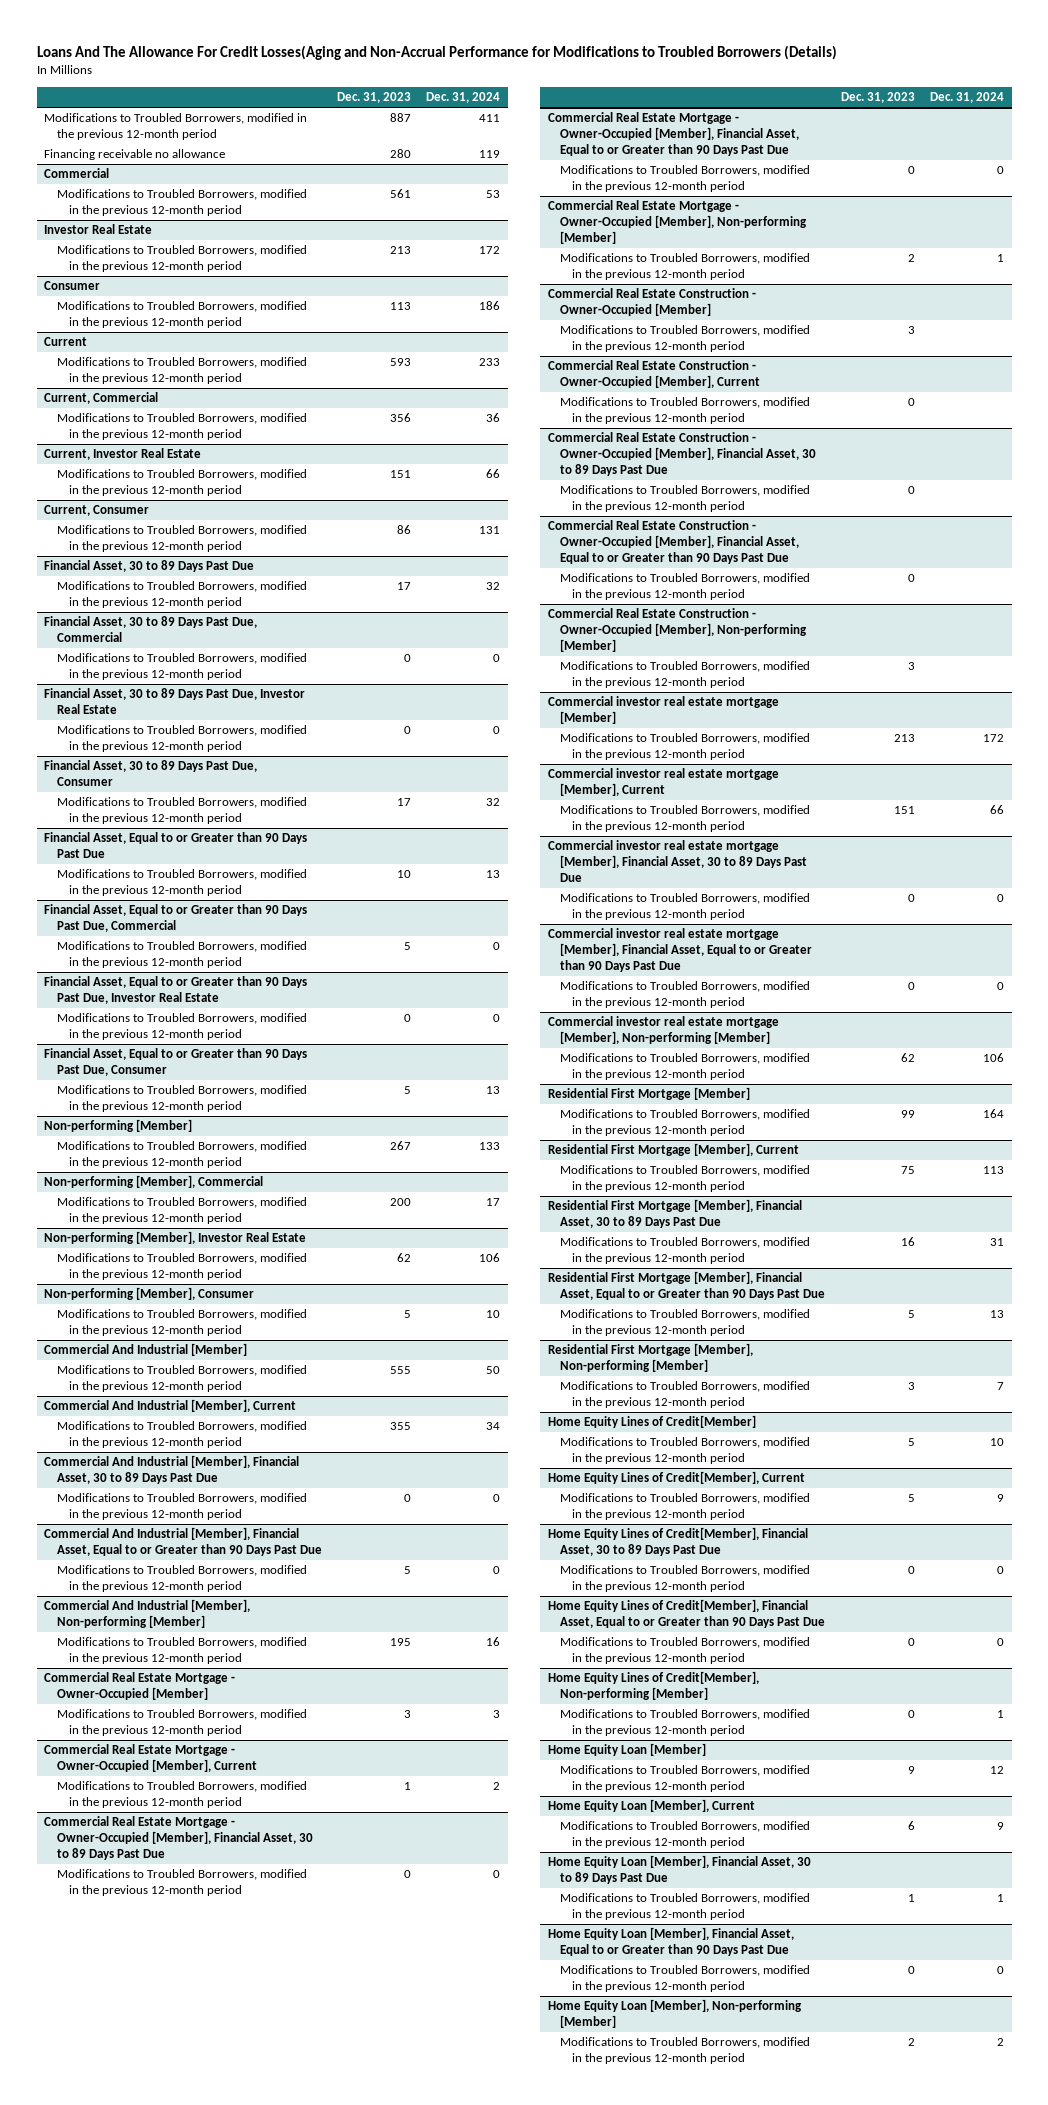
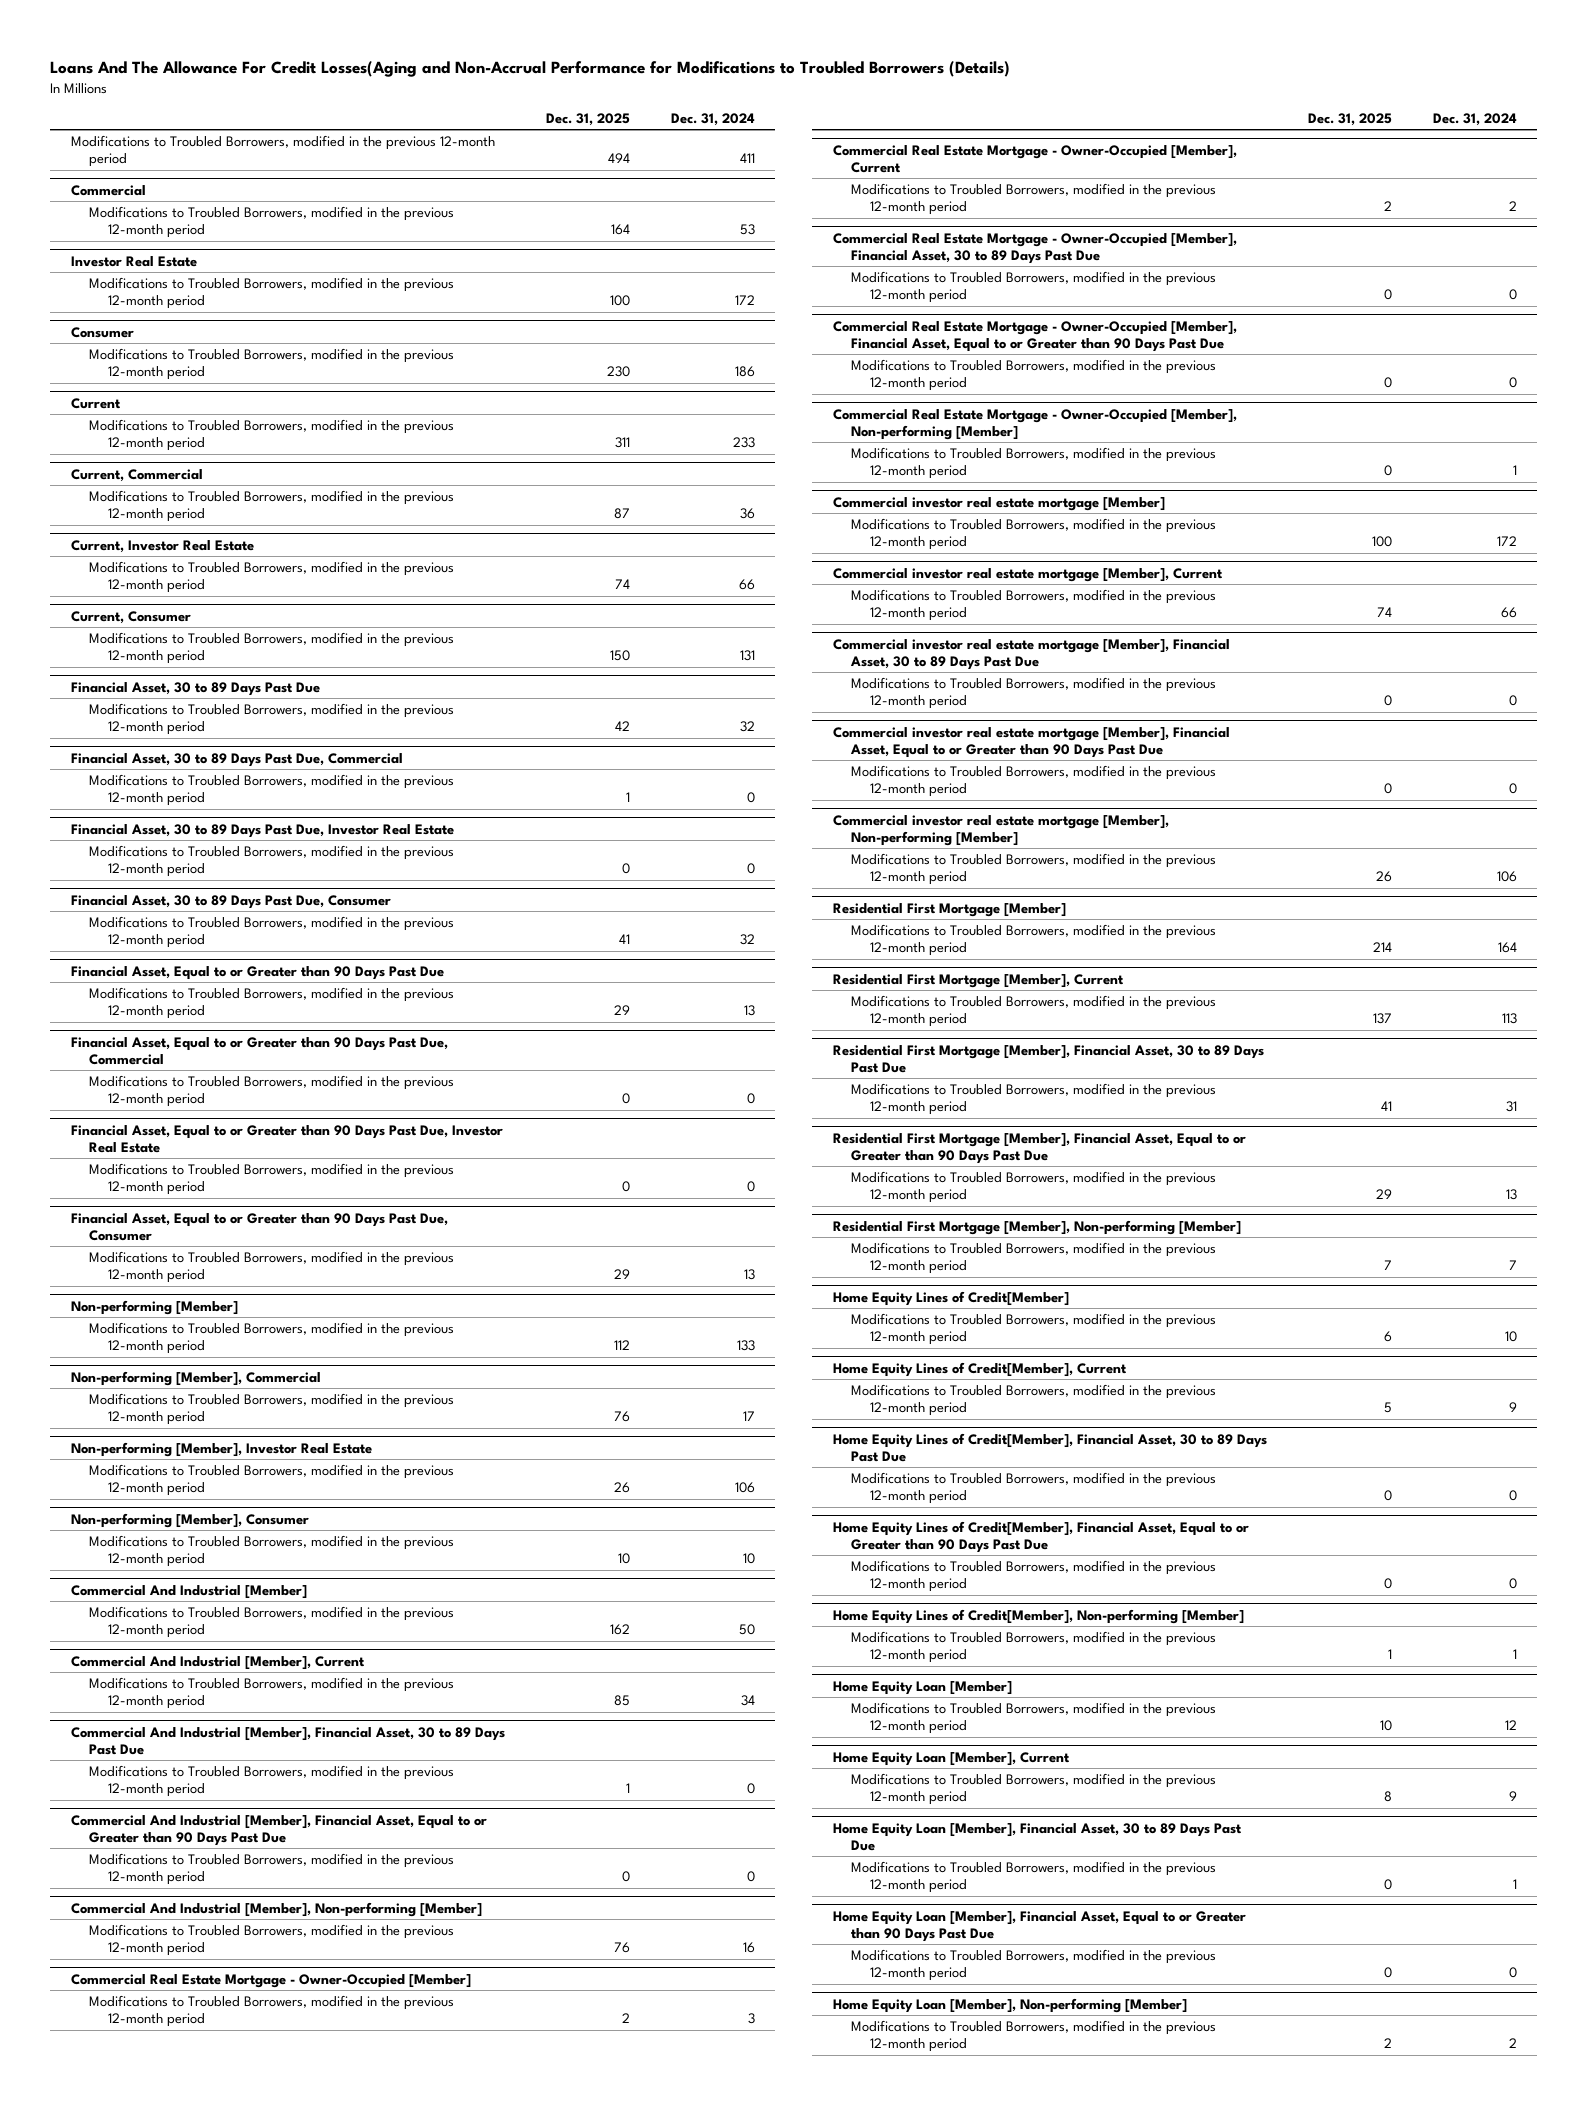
- | Dec. 31, 2023 | Dec. 31, 2024
+ | Dec. 31, 2025 | Dec. 31, 2024
- Financing receivable no allowance | 280 | 119
- Commercial Real Estate Construction - Owner-Occupied [Member]
- Modifications to Troubled Borrowers, modified in the previous 12-month period | 3 |
- Commercial Real Estate Construction - Owner-Occupied [Member], Current
- Modifications to Troubled Borrowers, modified in the previous 12-month period | 0 |
- Commercial Real Estate Construction - Owner-Occupied [Member], Financial Asset, 30 to 89 Days Past Due
- Modifications to Troubled Borrowers, modified in the previous 12-month period | 0 |
- Commercial Real Estate Construction - Owner-Occupied [Member], Financial Asset, Equal to or Greater than 90 Days Past Due
- Modifications to Troubled Borrowers, modified in the previous 12-month period | 0 |
- Commercial Real Estate Construction - Owner-Occupied [Member], Non-performing [Member]
- Modifications to Troubled Borrowers, modified in the previous 12-month period | 3 |

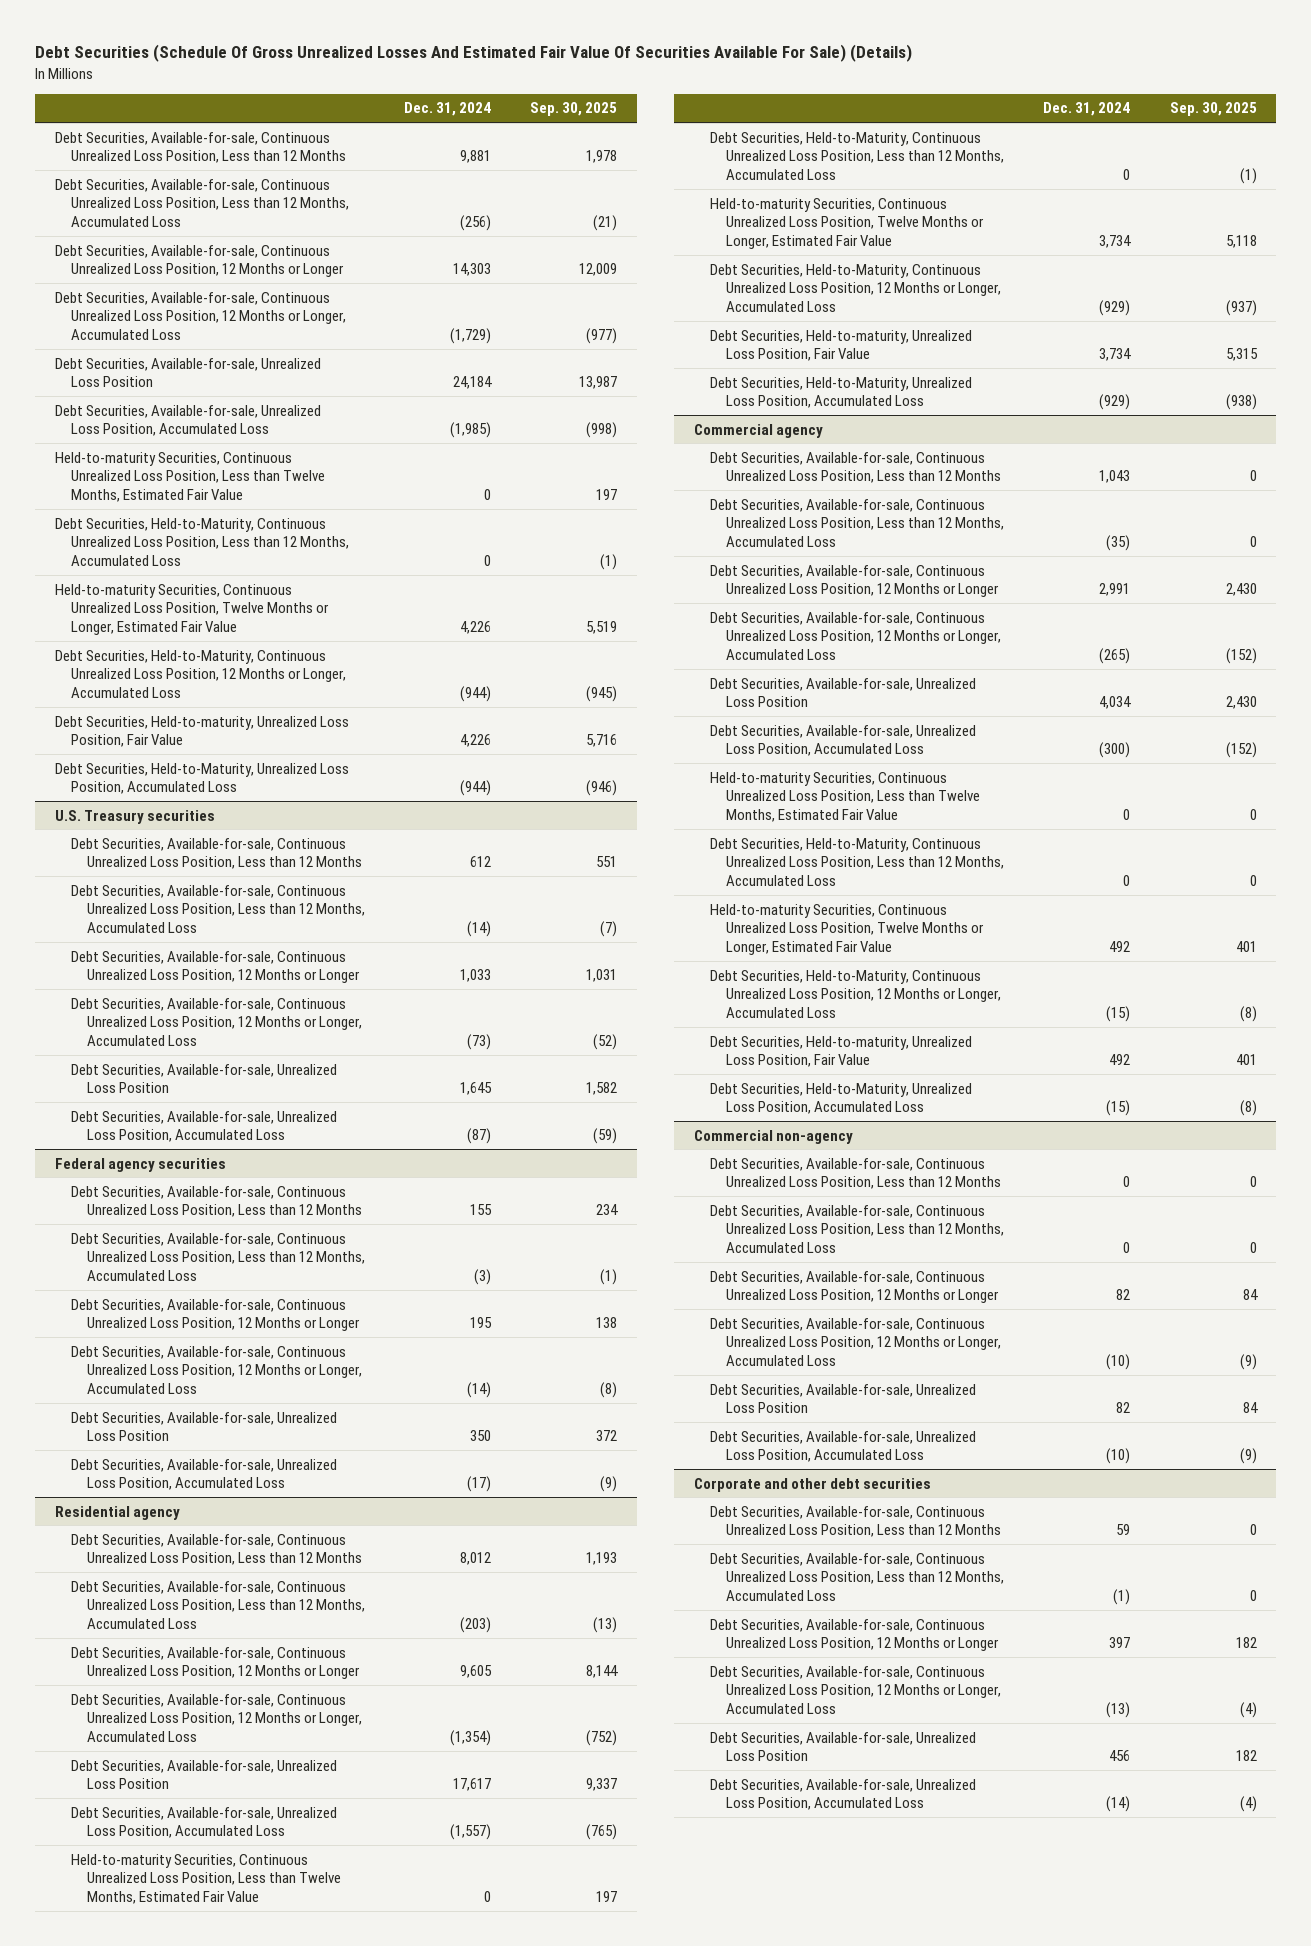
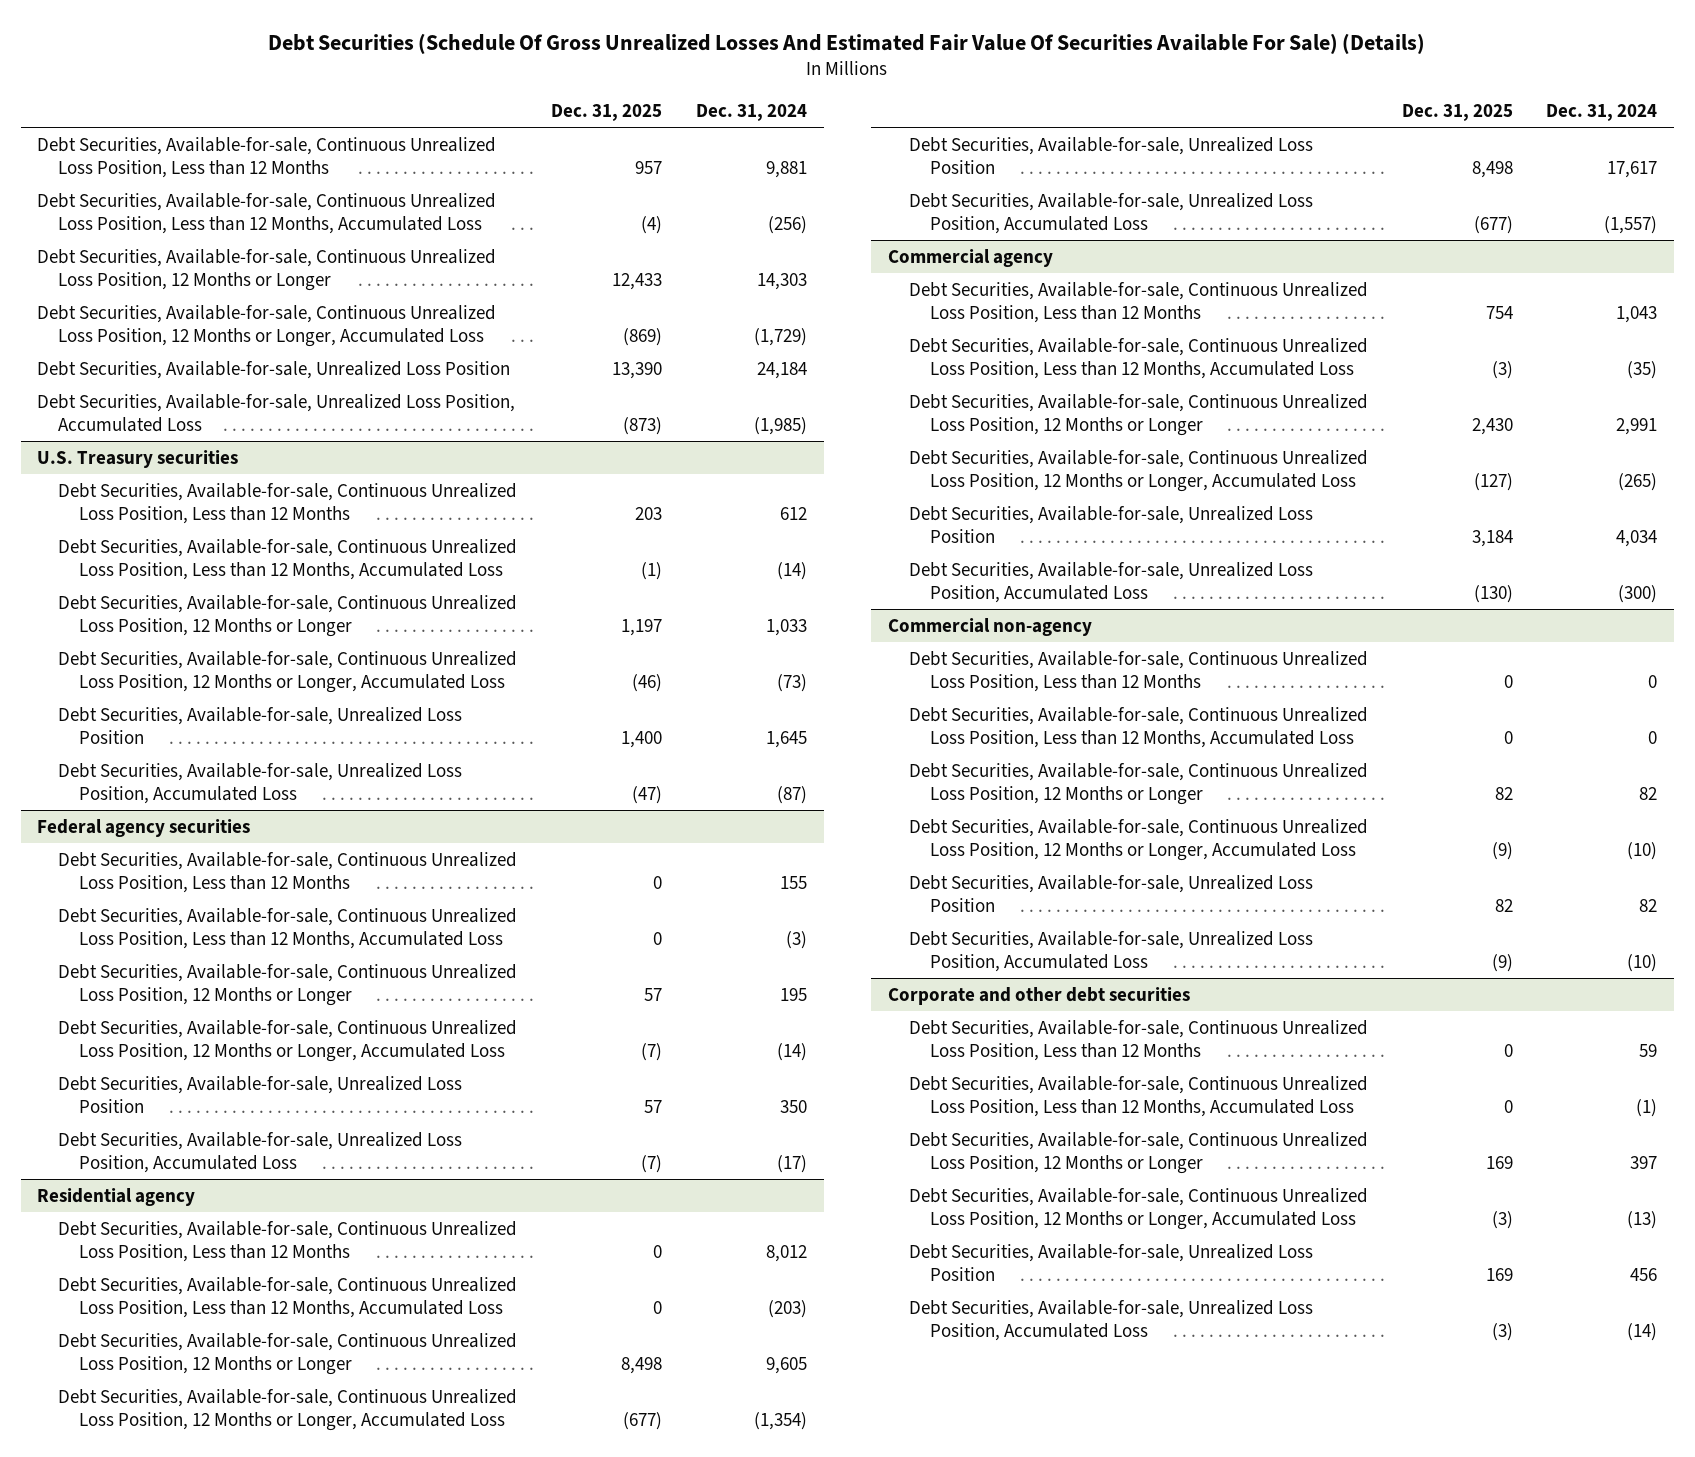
- | Dec. 31, 2024 | Sep. 30, 2025
+ | Dec. 31, 2025 | Dec. 31, 2024
- Held-to-maturity Securities, Continuous Unrealized Loss Position, Less than Twelve Months, Estimated Fair Value | 0 | 197
- Debt Securities, Held-to-Maturity, Continuous Unrealized Loss Position, Less than 12 Months, Accumulated Loss | 0 | (1)
- Held-to-maturity Securities, Continuous Unrealized Loss Position, Twelve Months or Longer, Estimated Fair Value | 4,226 | 5,519
- Debt Securities, Held-to-Maturity, Continuous Unrealized Loss Position, 12 Months or Longer, Accumulated Loss | (944) | (945)
- Debt Securities, Held-to-maturity, Unrealized Loss Position, Fair Value | 4,226 | 5,716
- Debt Securities, Held-to-Maturity, Unrealized Loss Position, Accumulated Loss | (944) | (946)
@ Residential agency
- Held-to-maturity Securities, Continuous Unrealized Loss Position, Less than Twelve Months, Estimated Fair Value | 0 | 197
- Debt Securities, Held-to-Maturity, Continuous Unrealized Loss Position, Less than 12 Months, Accumulated Loss | 0 | (1)
- Held-to-maturity Securities, Continuous Unrealized Loss Position, Twelve Months or Longer, Estimated Fair Value | 3,734 | 5,118
- Debt Securities, Held-to-Maturity, Continuous Unrealized Loss Position, 12 Months or Longer, Accumulated Loss | (929) | (937)
- Debt Securities, Held-to-maturity, Unrealized Loss Position, Fair Value | 3,734 | 5,315
- Debt Securities, Held-to-Maturity, Unrealized Loss Position, Accumulated Loss | (929) | (938)
@ Commercial agency
- Held-to-maturity Securities, Continuous Unrealized Loss Position, Less than Twelve Months, Estimated Fair Value | 0 | 0
- Debt Securities, Held-to-Maturity, Continuous Unrealized Loss Position, Less than 12 Months, Accumulated Loss | 0 | 0
- Held-to-maturity Securities, Continuous Unrealized Loss Position, Twelve Months or Longer, Estimated Fair Value | 492 | 401
- Debt Securities, Held-to-Maturity, Continuous Unrealized Loss Position, 12 Months or Longer, Accumulated Loss | (15) | (8)
- Debt Securities, Held-to-maturity, Unrealized Loss Position, Fair Value | 492 | 401
- Debt Securities, Held-to-Maturity, Unrealized Loss Position, Accumulated Loss | (15) | (8)

